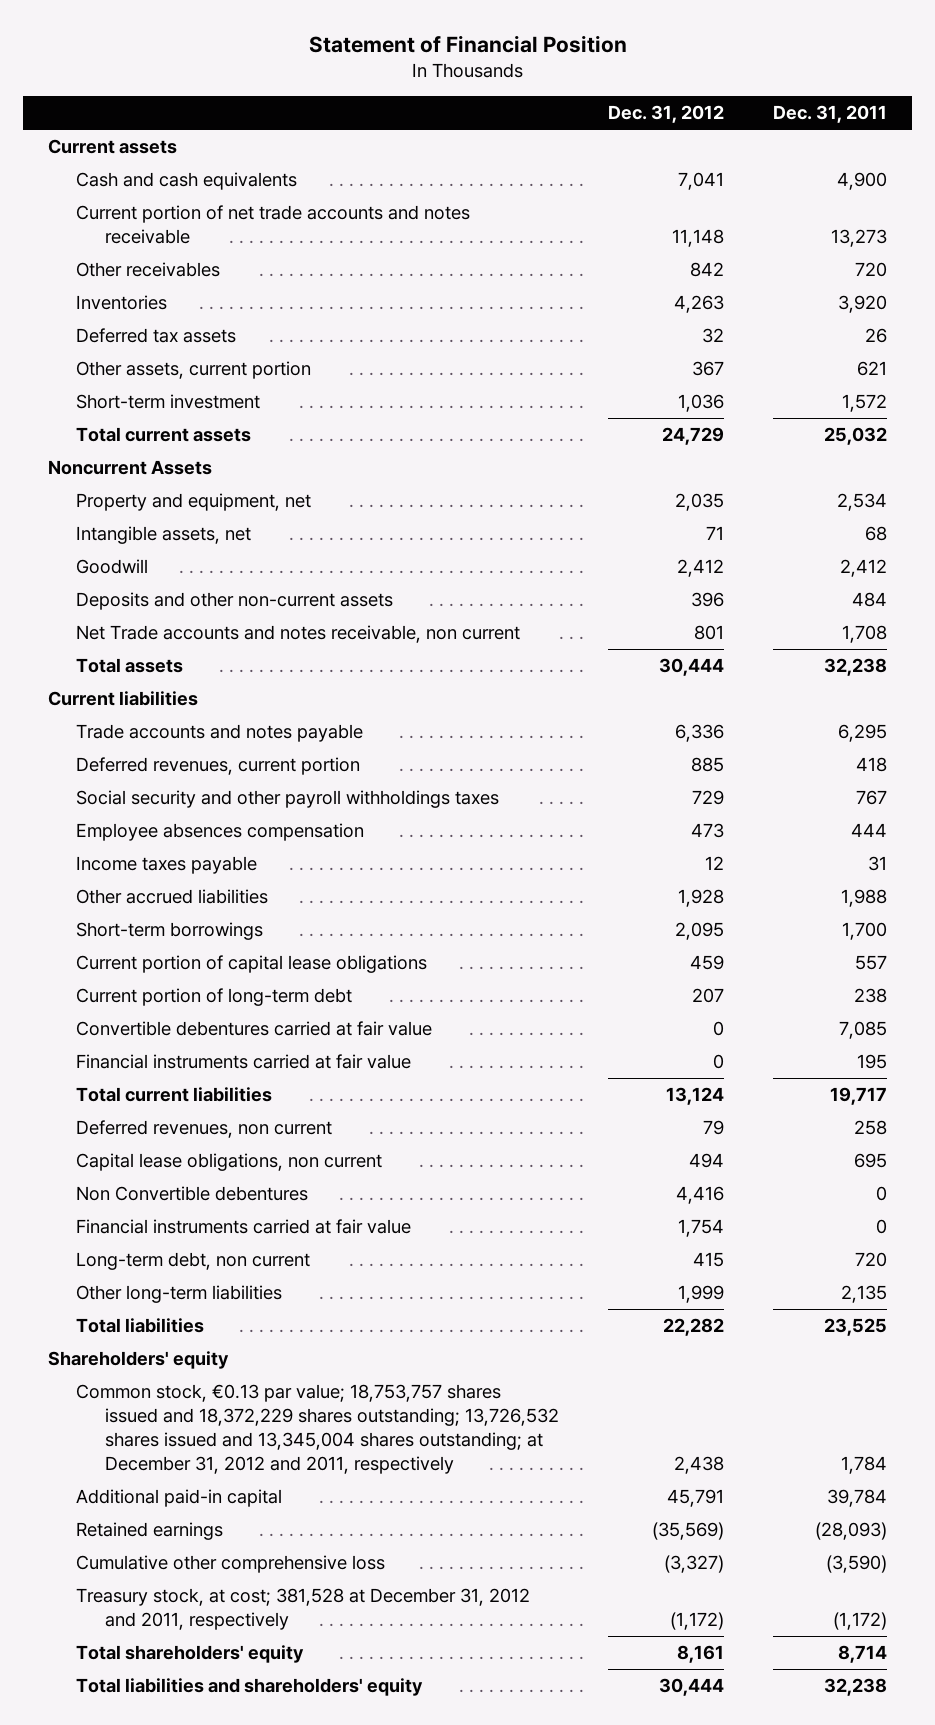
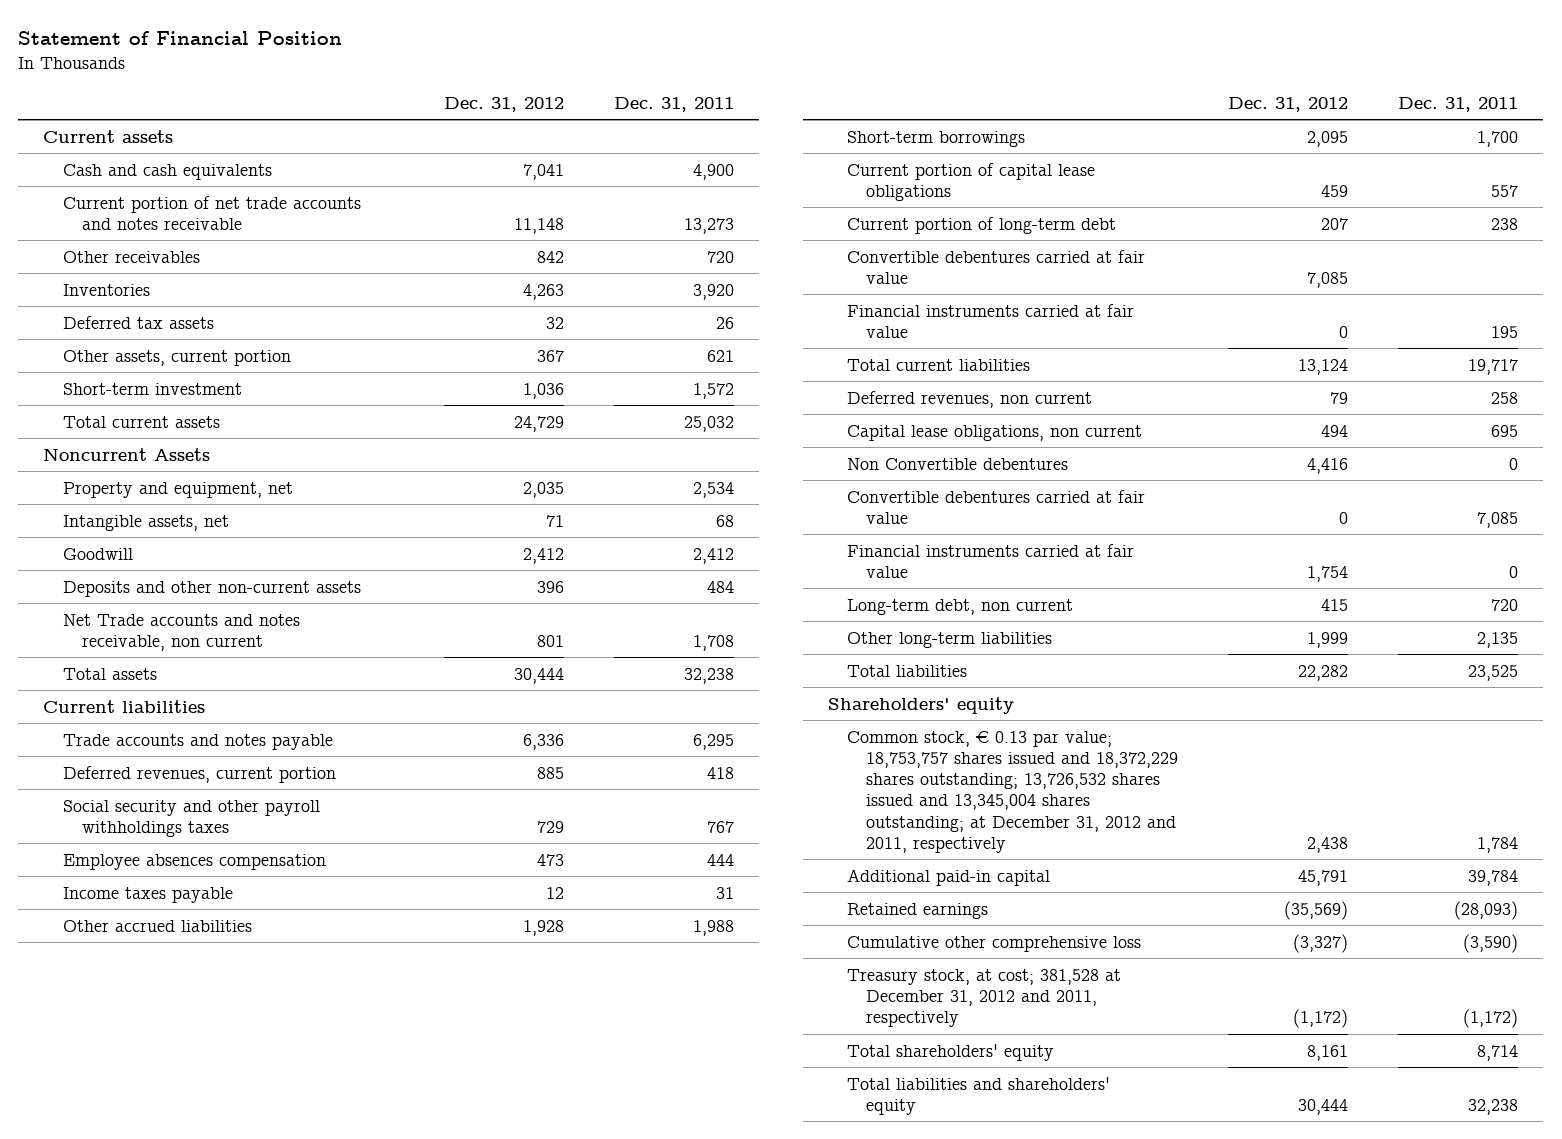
+ Convertible debentures carried at fair value | 7,085 |
moved down: Convertible debentures carried at fair value | 0 | 7,085
- Common stock, €0.13 par value; 18,753,757 shares issued and 18,372,229 shares outstanding; 13,726,532 shares issued and 13,345,004 shares outstanding; at December 31, 2012 and 2011, respectively | 2,438 | 1,784
+ Common stock, € 0.13 par value; 18,753,757 shares issued and 18,372,229 shares outstanding; 13,726,532 shares issued and 13,345,004 shares outstanding; at December 31, 2012 and 2011, respectively | 2,438 | 1,784

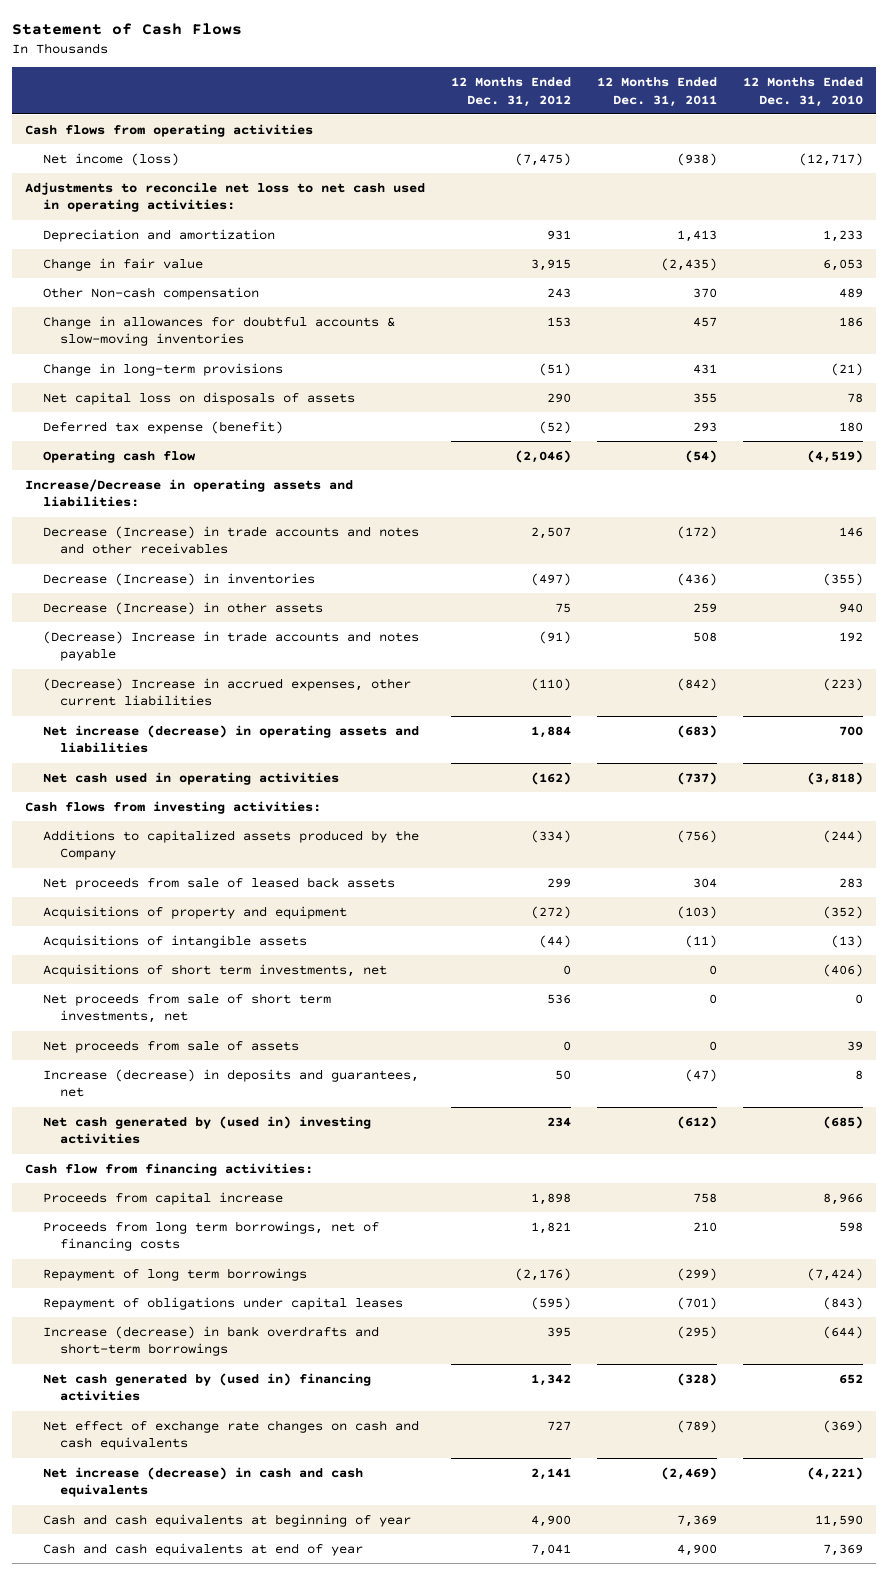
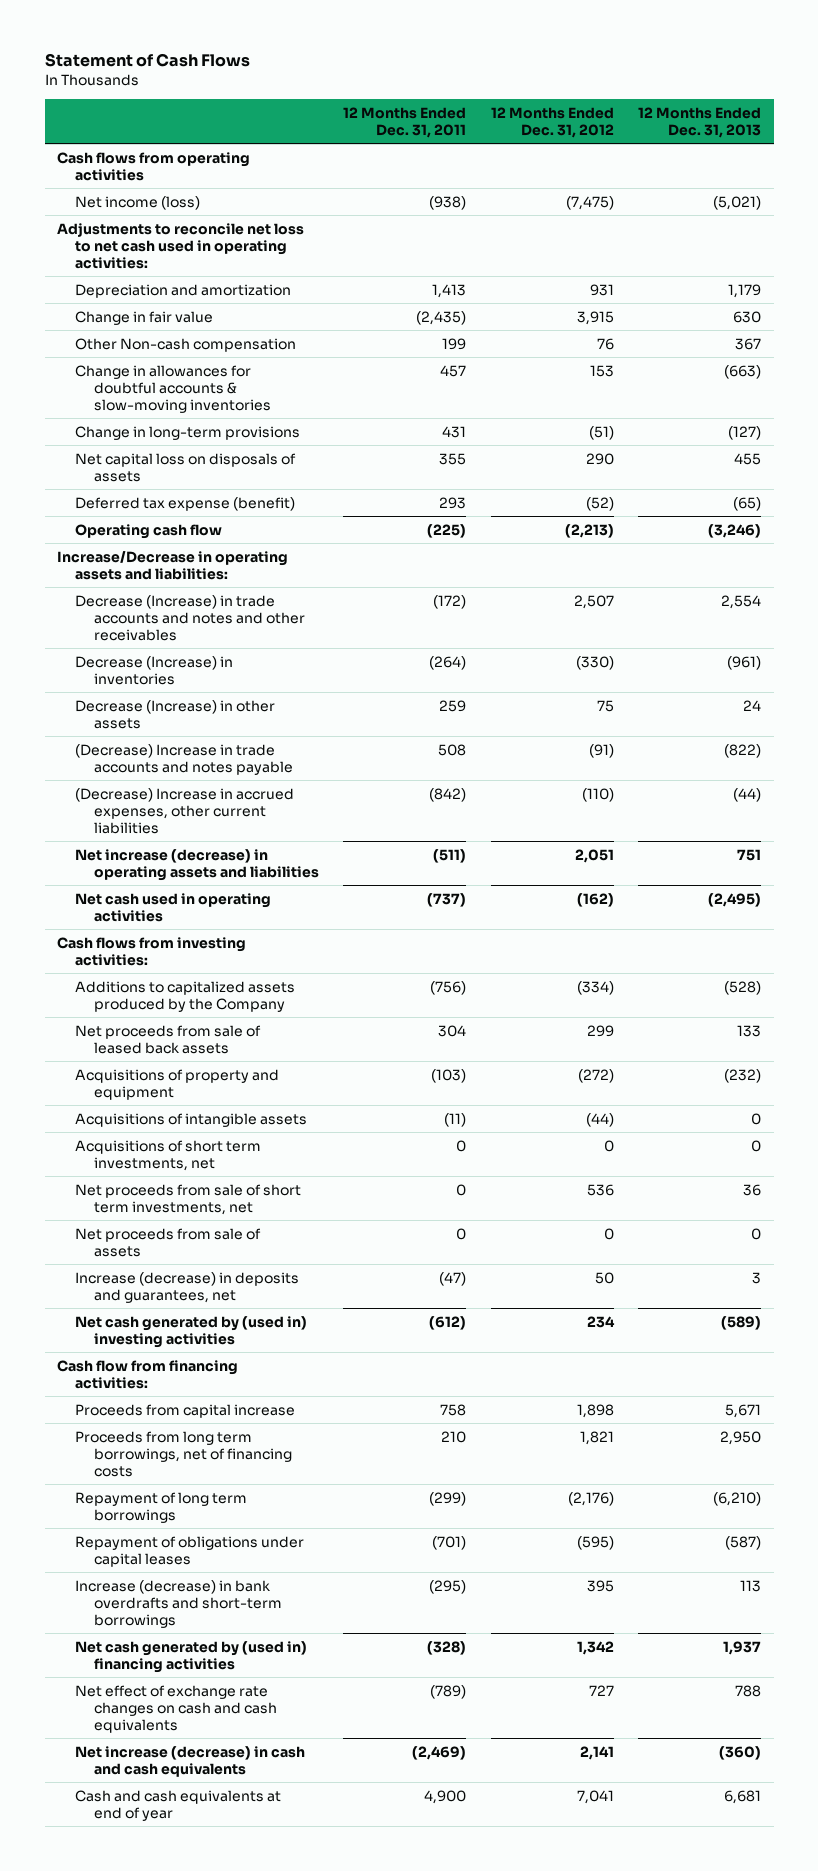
- | 12 Months Ended Dec. 31, 2012 | 12 Months Ended Dec. 31, 2011 | 12 Months Ended Dec. 31, 2010
+ | 12 Months Ended Dec. 31, 2011 | 12 Months Ended Dec. 31, 2012 | 12 Months Ended Dec. 31, 2013
- Other Non-cash compensation | 243 | 370 | 489
+ Other Non-cash compensation | 199 | 76 | 367
- Operating cash flow | (2,046) | (54) | (4,519)
+ Operating cash flow | (225) | (2,213) | (3,246)
- Decrease (Increase) in inventories | (497) | (436) | (355)
+ Decrease (Increase) in inventories | (264) | (330) | (961)
- Net increase (decrease) in operating assets and liabilities | 1,884 | (683) | 700
+ Net increase (decrease) in operating assets and liabilities | (511) | 2,051 | 751
- Cash and cash equivalents at beginning of year | 4,900 | 7,369 | 11,590

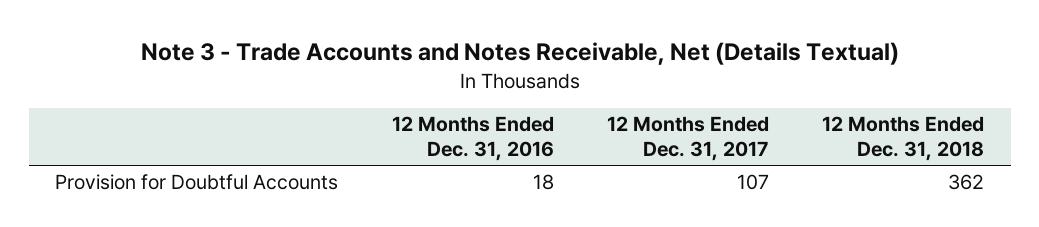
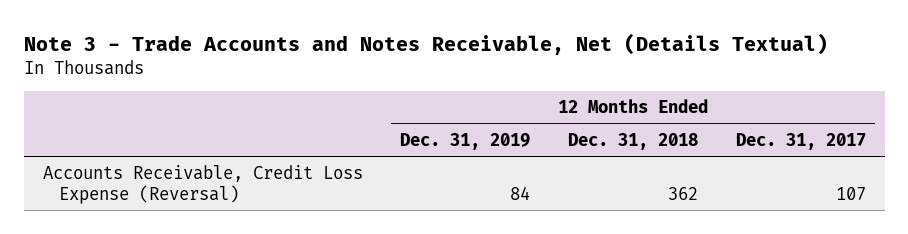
- | 12 Months Ended Dec. 31, 2016 | 12 Months Ended Dec. 31, 2017 | 12 Months Ended Dec. 31, 2018
+ | 12 Months Ended Dec. 31, 2019 | 12 Months Ended Dec. 31, 2018 | 12 Months Ended Dec. 31, 2017
- Provision for Doubtful Accounts | 18 | 107 | 362
+ Accounts Receivable, Credit Loss Expense (Reversal) | 84 | 362 | 107

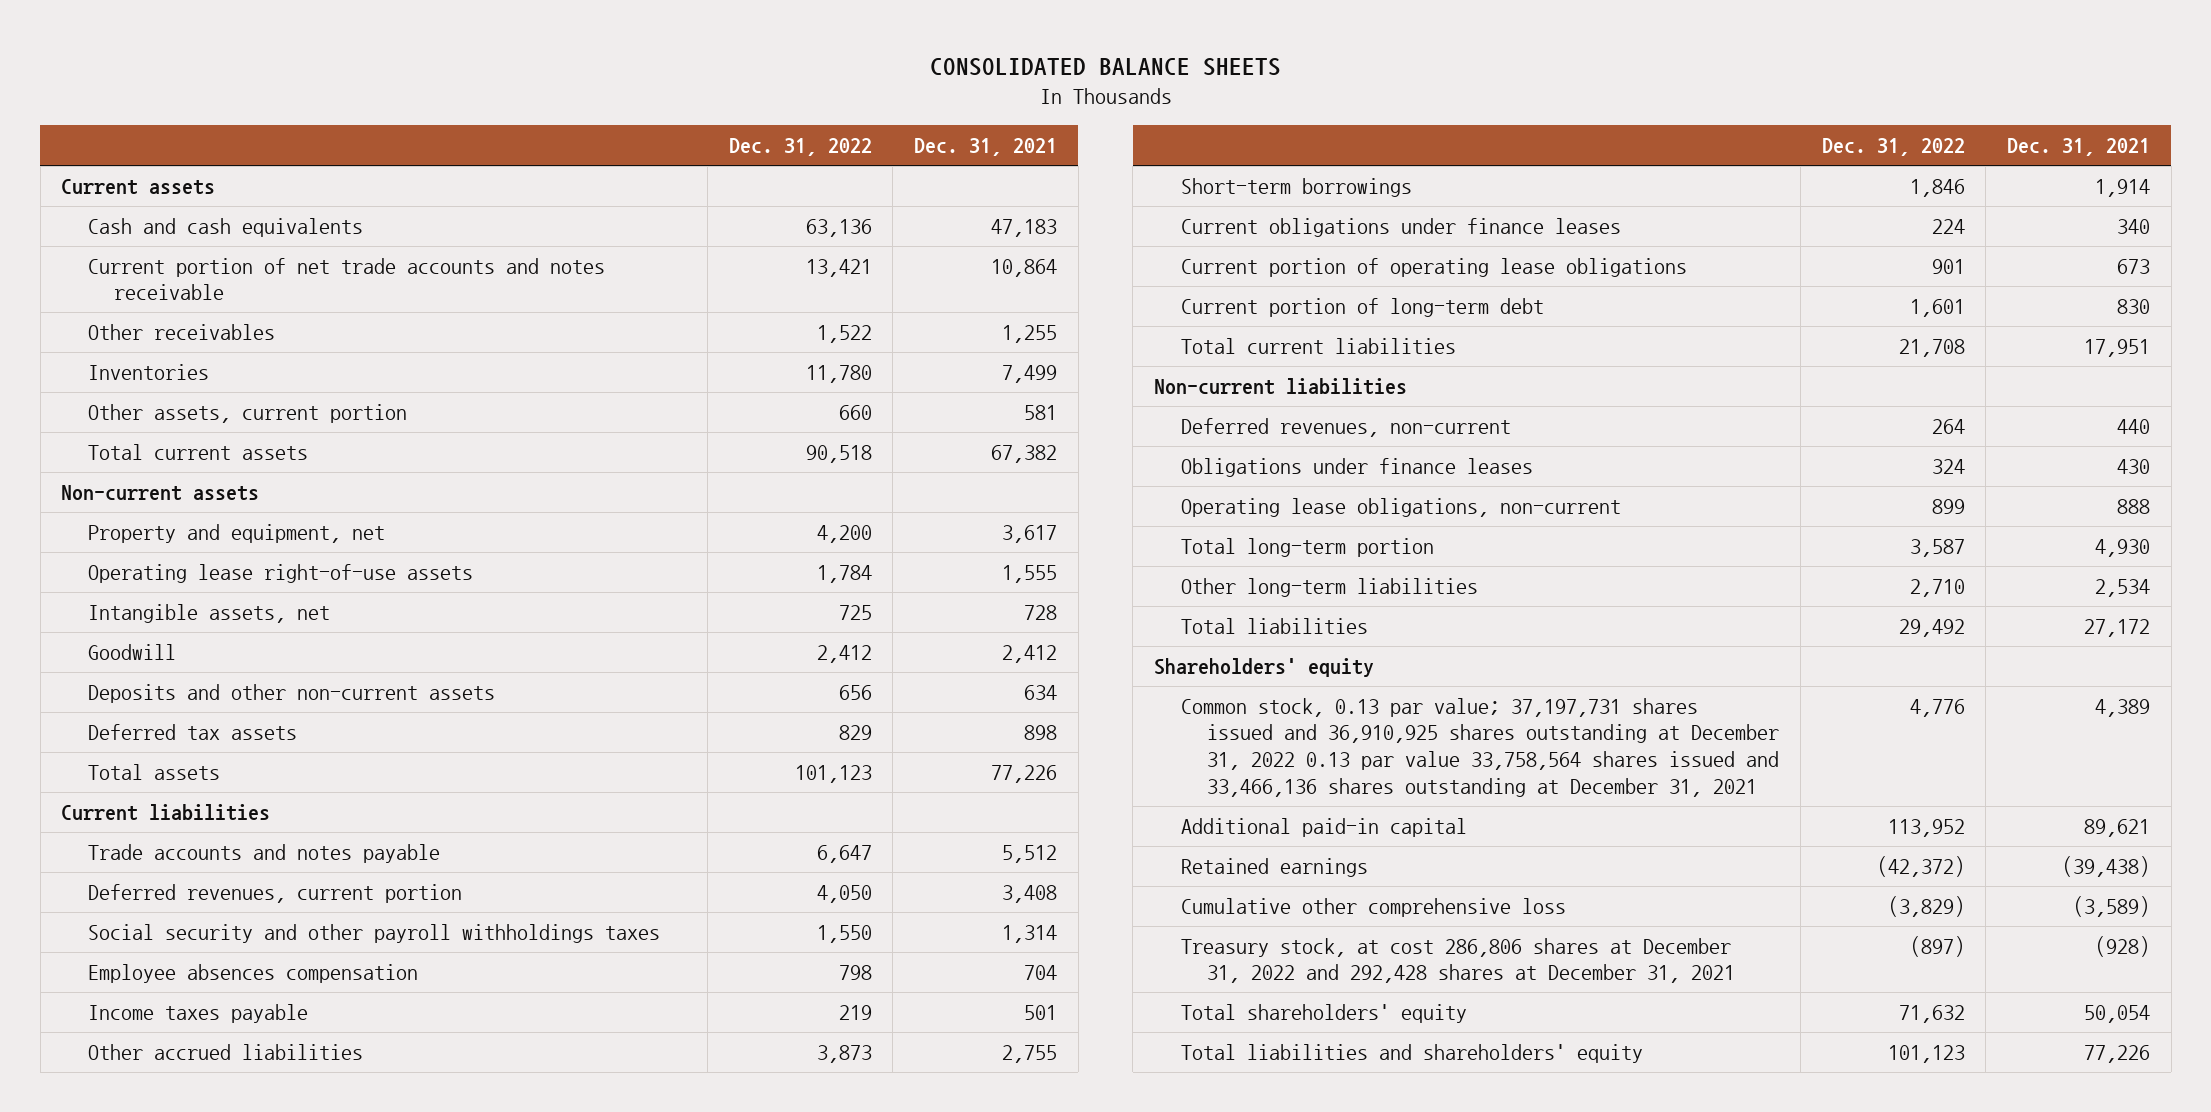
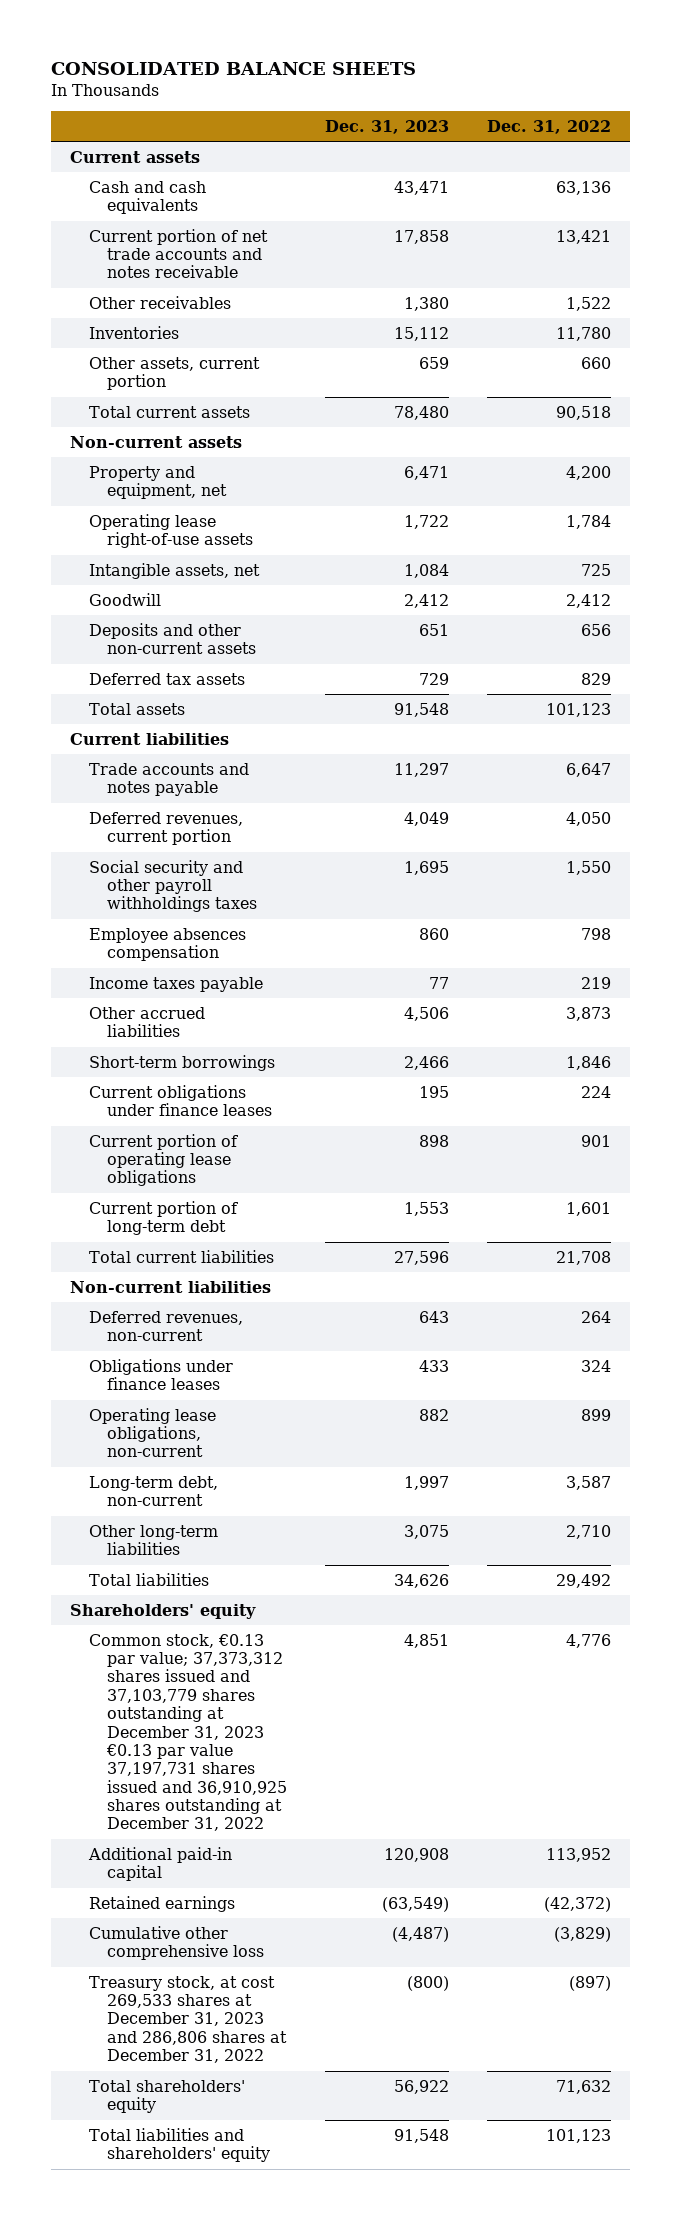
- | Dec. 31, 2022 | Dec. 31, 2021
+ | Dec. 31, 2023 | Dec. 31, 2022
- Total long-term portion | 3,587 | 4,930
+ Long-term debt, non-current | 1,997 | 3,587
- Common stock, 0.13 par value; 37,197,731 shares issued and 36,910,925 shares outstanding at December 31, 2022 0.13 par value 33,758,564 shares issued and 33,466,136 shares outstanding at December 31, 2021 | 4,776 | 4,389
+ Common stock, €0.13 par value; 37,373,312 shares issued and 37,103,779 shares outstanding at December 31, 2023 €0.13 par value 37,197,731 shares issued and 36,910,925 shares outstanding at December 31, 2022 | 4,851 | 4,776
- Treasury stock, at cost 286,806 shares at December 31, 2022 and 292,428 shares at December 31, 2021 | (897) | (928)
+ Treasury stock, at cost 269,533 shares at December 31, 2023 and 286,806 shares at December 31, 2022 | (800) | (897)

